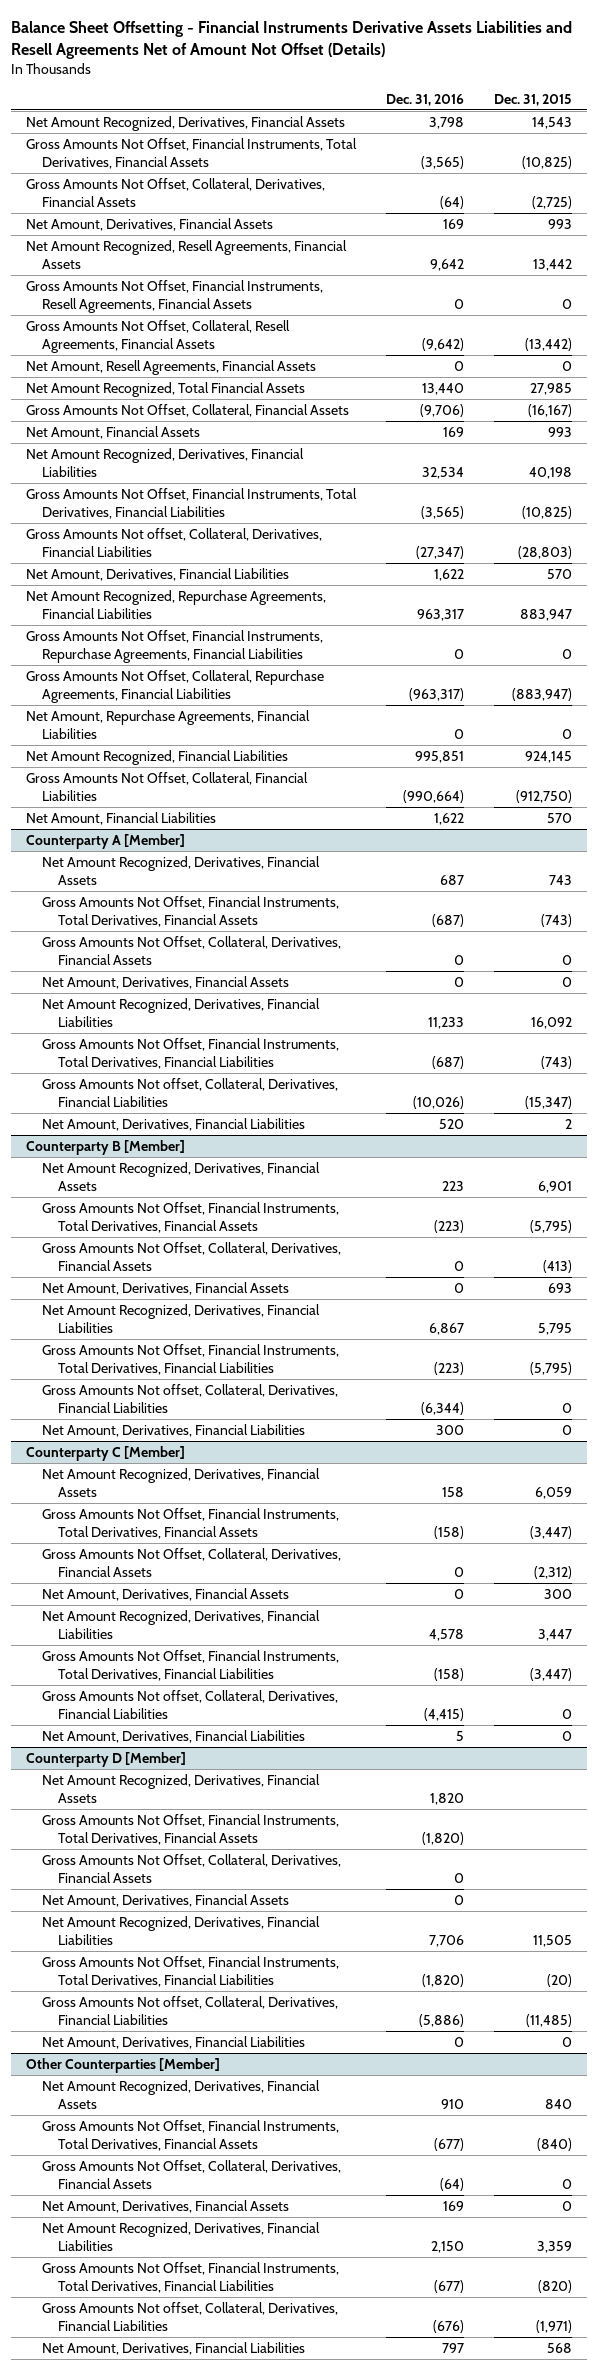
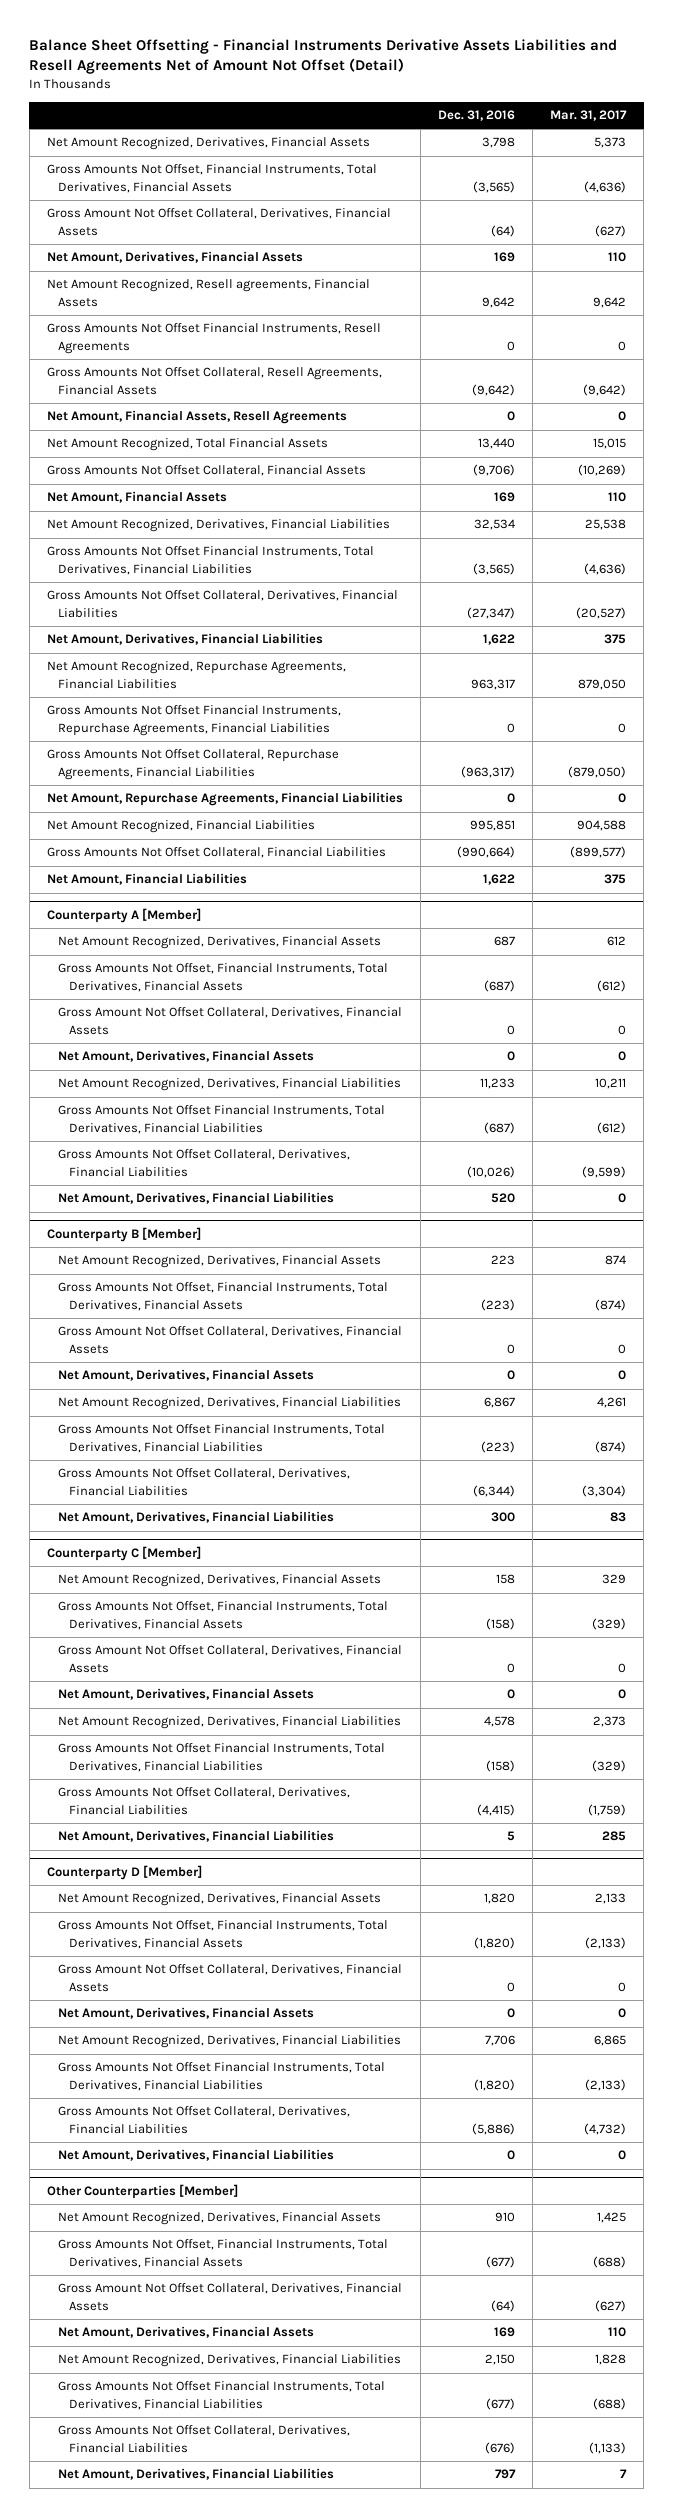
- Balance Sheet Offsetting - Financial Instruments Derivative Assets Liabilities and Resell Agreements Net of Amount Not Offset (Details)
+ Balance Sheet Offsetting - Financial Instruments Derivative Assets Liabilities and Resell Agreements Net of Amount Not Offset (Detail)
- | Dec. 31, 2016 | Dec. 31, 2015
+ | Dec. 31, 2016 | Mar. 31, 2017
- Gross Amounts Not Offset, Collateral, Derivatives, Financial Assets | (64) | (2,725)
+ Gross Amount Not Offset Collateral, Derivatives, Financial Assets | (64) | (627)
- Net Amount Recognized, Resell Agreements, Financial Assets | 9,642 | 13,442
- Gross Amounts Not Offset, Financial Instruments, Resell Agreements, Financial Assets | 0 | 0
- Gross Amounts Not Offset, Collateral, Resell Agreements, Financial Assets | (9,642) | (13,442)
- Net Amount, Resell Agreements, Financial Assets | 0 | 0
+ Net Amount Recognized, Resell agreements, Financial Assets | 9,642 | 9,642
+ Gross Amounts Not Offset Financial Instruments, Resell Agreements | 0 | 0
+ Gross Amounts Not Offset Collateral, Resell Agreements, Financial Assets | (9,642) | (9,642)
+ Net Amount, Financial Assets, Resell Agreements | 0 | 0
- Gross Amounts Not Offset, Collateral, Financial Assets | (9,706) | (16,167)
+ Gross Amounts Not Offset Collateral, Financial Assets | (9,706) | (10,269)
- Gross Amounts Not Offset, Financial Instruments, Total Derivatives, Financial Liabilities | (3,565) | (10,825)
- Gross Amounts Not offset, Collateral, Derivatives, Financial Liabilities | (27,347) | (28,803)
+ Gross Amounts Not Offset Financial Instruments, Total Derivatives, Financial Liabilities | (3,565) | (4,636)
+ Gross Amounts Not Offset Collateral, Derivatives, Financial Liabilities | (27,347) | (20,527)
- Gross Amounts Not Offset, Financial Instruments, Repurchase Agreements, Financial Liabilities | 0 | 0
- Gross Amounts Not Offset, Collateral, Repurchase Agreements, Financial Liabilities | (963,317) | (883,947)
+ Gross Amounts Not Offset Financial Instruments, Repurchase Agreements, Financial Liabilities | 0 | 0
+ Gross Amounts Not Offset Collateral, Repurchase Agreements, Financial Liabilities | (963,317) | (879,050)
- Gross Amounts Not Offset, Collateral, Financial Liabilities | (990,664) | (912,750)
+ Gross Amounts Not Offset Collateral, Financial Liabilities | (990,664) | (899,577)
@ Counterparty A [Member]
- Gross Amounts Not Offset, Collateral, Derivatives, Financial Assets | 0 | 0
+ Gross Amount Not Offset Collateral, Derivatives, Financial Assets | 0 | 0
- Gross Amounts Not Offset, Financial Instruments, Total Derivatives, Financial Liabilities | (687) | (743)
- Gross Amounts Not offset, Collateral, Derivatives, Financial Liabilities | (10,026) | (15,347)
+ Gross Amounts Not Offset Financial Instruments, Total Derivatives, Financial Liabilities | (687) | (612)
+ Gross Amounts Not Offset Collateral, Derivatives, Financial Liabilities | (10,026) | (9,599)
@ Counterparty B [Member]
- Gross Amounts Not Offset, Collateral, Derivatives, Financial Assets | 0 | (413)
+ Gross Amount Not Offset Collateral, Derivatives, Financial Assets | 0 | 0
- Gross Amounts Not Offset, Financial Instruments, Total Derivatives, Financial Liabilities | (223) | (5,795)
- Gross Amounts Not offset, Collateral, Derivatives, Financial Liabilities | (6,344) | 0
+ Gross Amounts Not Offset Financial Instruments, Total Derivatives, Financial Liabilities | (223) | (874)
+ Gross Amounts Not Offset Collateral, Derivatives, Financial Liabilities | (6,344) | (3,304)
@ Counterparty C [Member]
- Gross Amounts Not Offset, Collateral, Derivatives, Financial Assets | 0 | (2,312)
+ Gross Amount Not Offset Collateral, Derivatives, Financial Assets | 0 | 0
- Gross Amounts Not Offset, Financial Instruments, Total Derivatives, Financial Liabilities | (158) | (3,447)
- Gross Amounts Not offset, Collateral, Derivatives, Financial Liabilities | (4,415) | 0
+ Gross Amounts Not Offset Financial Instruments, Total Derivatives, Financial Liabilities | (158) | (329)
+ Gross Amounts Not Offset Collateral, Derivatives, Financial Liabilities | (4,415) | (1,759)
@ Counterparty D [Member]
- Gross Amounts Not Offset, Collateral, Derivatives, Financial Assets | 0 |
+ Gross Amount Not Offset Collateral, Derivatives, Financial Assets | 0 | 0
- Gross Amounts Not Offset, Financial Instruments, Total Derivatives, Financial Liabilities | (1,820) | (20)
- Gross Amounts Not offset, Collateral, Derivatives, Financial Liabilities | (5,886) | (11,485)
+ Gross Amounts Not Offset Financial Instruments, Total Derivatives, Financial Liabilities | (1,820) | (2,133)
+ Gross Amounts Not Offset Collateral, Derivatives, Financial Liabilities | (5,886) | (4,732)
@ Other Counterparties [Member]
- Gross Amounts Not Offset, Collateral, Derivatives, Financial Assets | (64) | 0
+ Gross Amount Not Offset Collateral, Derivatives, Financial Assets | (64) | (627)
- Gross Amounts Not Offset, Financial Instruments, Total Derivatives, Financial Liabilities | (677) | (820)
- Gross Amounts Not offset, Collateral, Derivatives, Financial Liabilities | (676) | (1,971)
+ Gross Amounts Not Offset Financial Instruments, Total Derivatives, Financial Liabilities | (677) | (688)
+ Gross Amounts Not Offset Collateral, Derivatives, Financial Liabilities | (676) | (1,133)

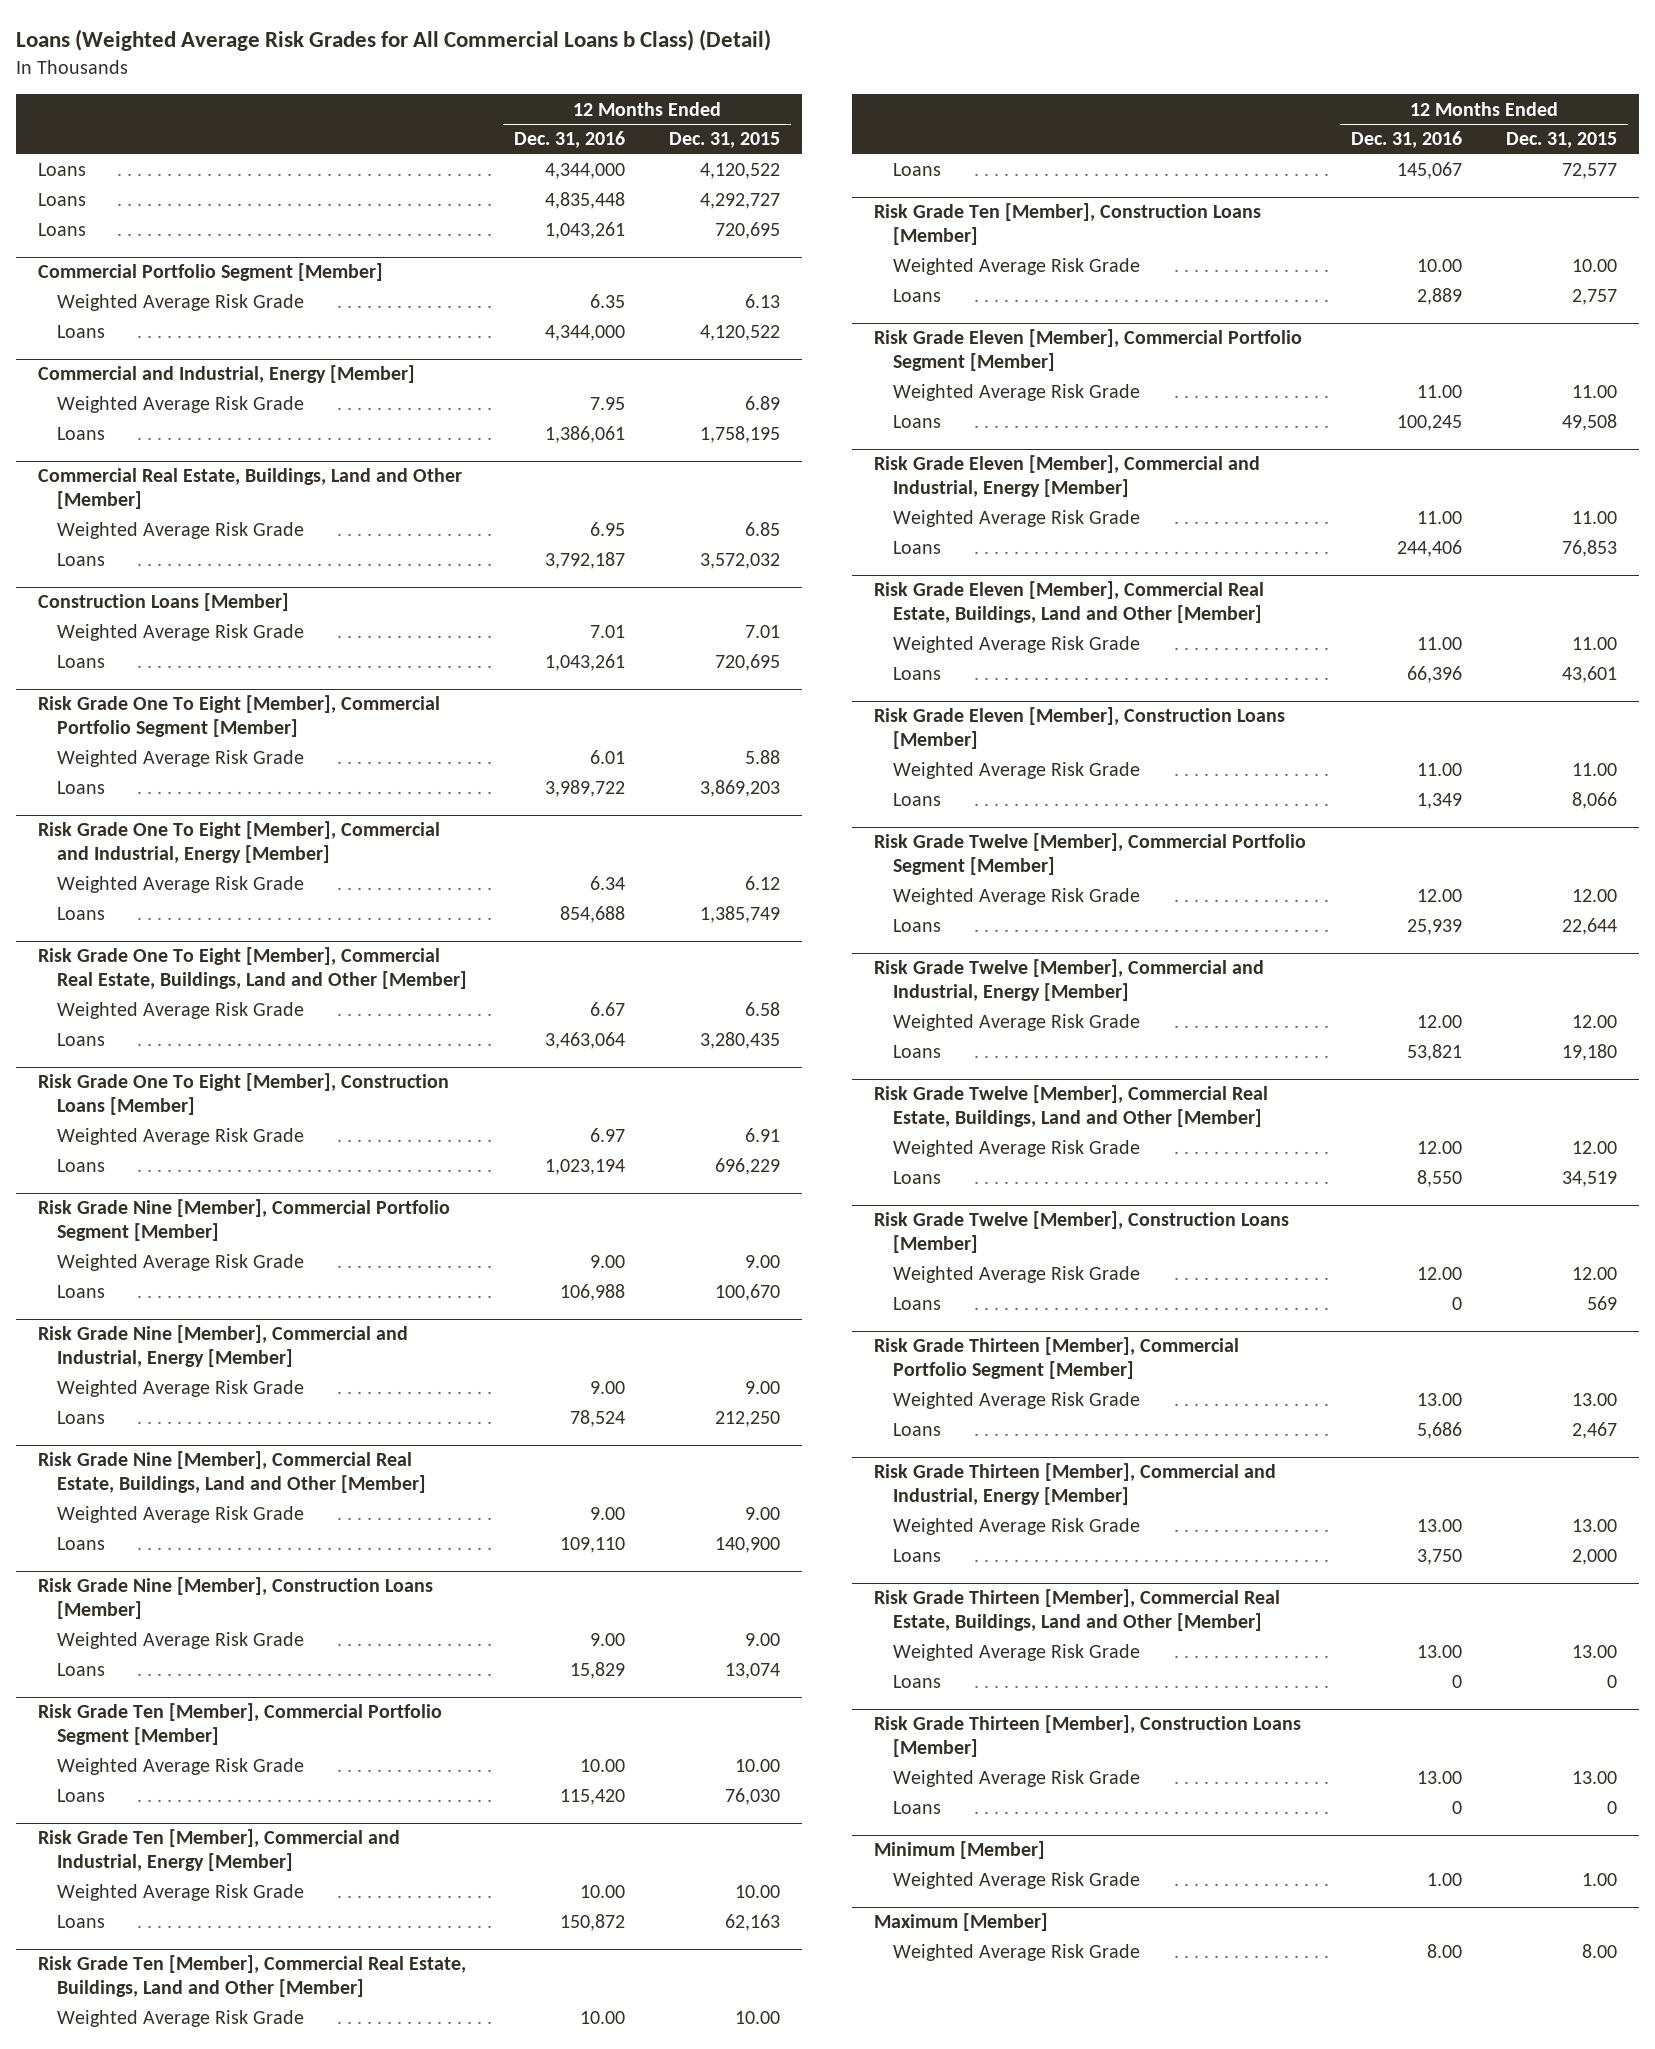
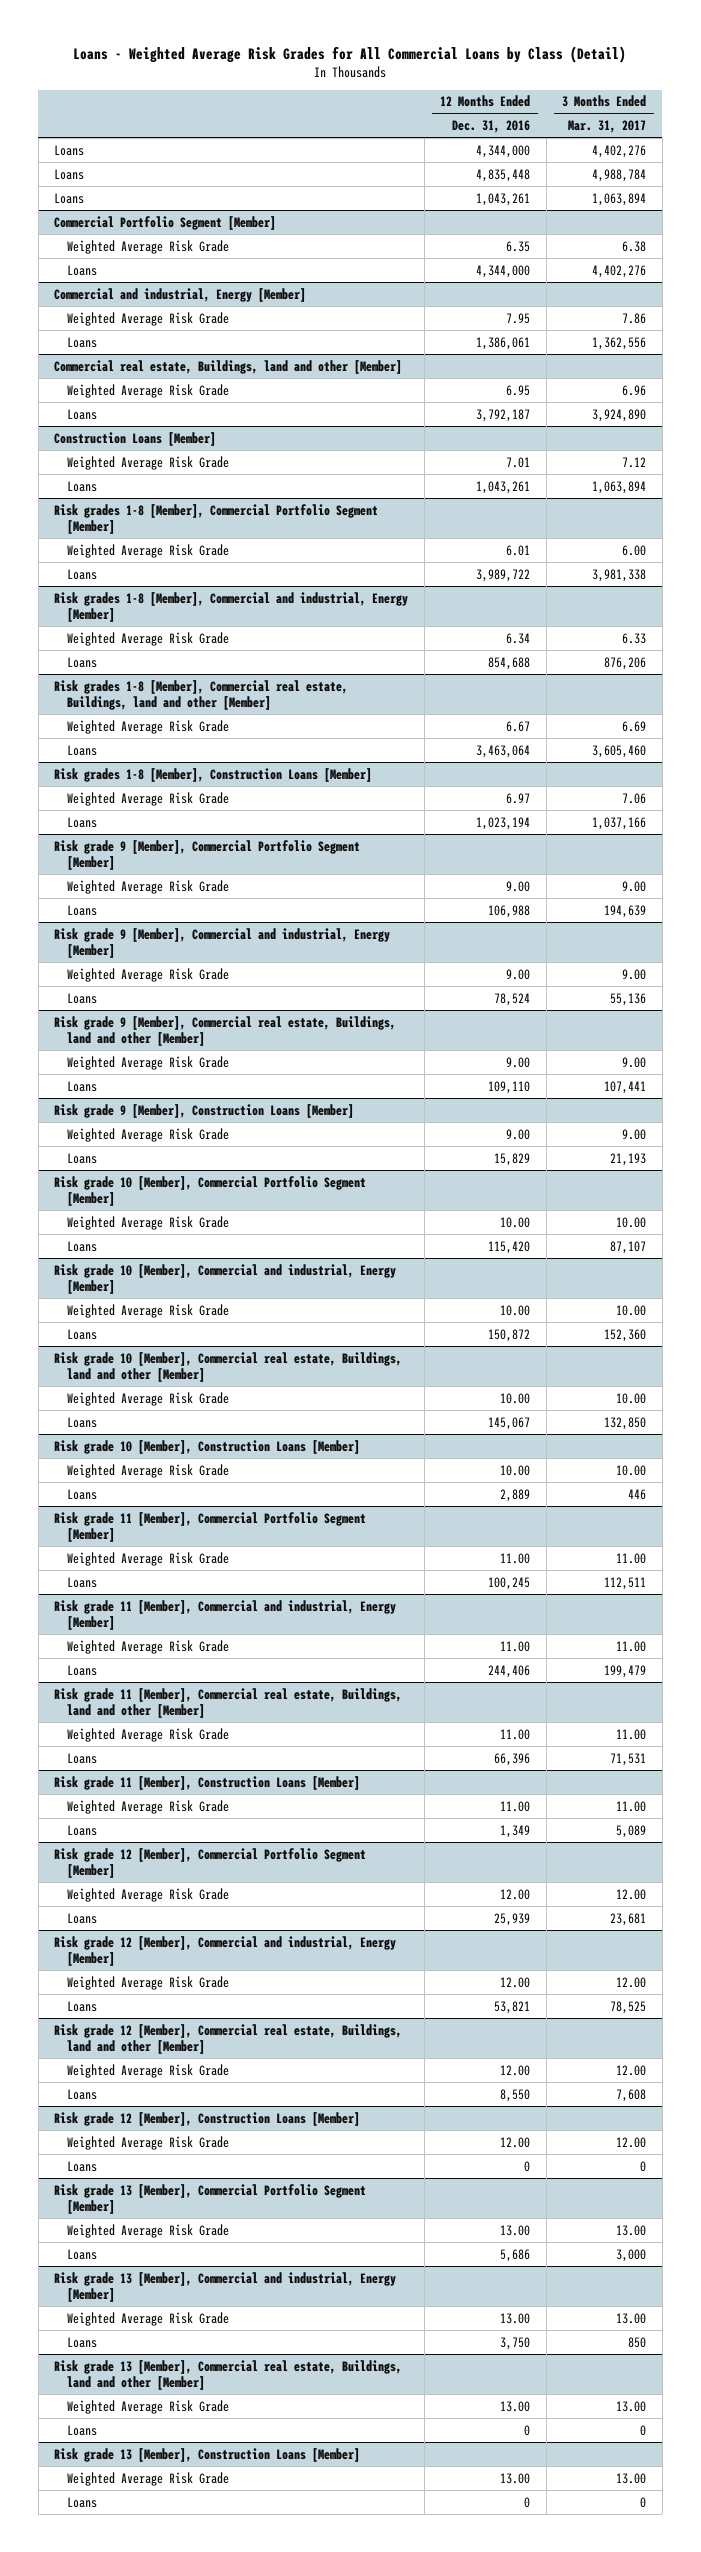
- Loans (Weighted Average Risk Grades for All Commercial Loans b Class) (Detail)
+ Loans - Weighted Average Risk Grades for All Commercial Loans by Class (Detail)
- | 12 Months Ended Dec. 31, 2016 | 12 Months Ended Dec. 31, 2015
+ | 12 Months Ended Dec. 31, 2016 | 3 Months Ended Mar. 31, 2017
- Commercial and Industrial, Energy [Member]
+ Commercial and industrial, Energy [Member]
- Commercial Real Estate, Buildings, Land and Other [Member]
+ Commercial real estate, Buildings, land and other [Member]
- Risk Grade One To Eight [Member], Commercial Portfolio Segment [Member]
+ Risk grades 1-8 [Member], Commercial Portfolio Segment [Member]
- Risk Grade One To Eight [Member], Commercial and Industrial, Energy [Member]
+ Risk grades 1-8 [Member], Commercial and industrial, Energy [Member]
- Risk Grade One To Eight [Member], Commercial Real Estate, Buildings, Land and Other [Member]
+ Risk grades 1-8 [Member], Commercial real estate, Buildings, land and other [Member]
- Risk Grade One To Eight [Member], Construction Loans [Member]
+ Risk grades 1-8 [Member], Construction Loans [Member]
- Risk Grade Nine [Member], Commercial Portfolio Segment [Member]
+ Risk grade 9 [Member], Commercial Portfolio Segment [Member]
- Risk Grade Nine [Member], Commercial and Industrial, Energy [Member]
+ Risk grade 9 [Member], Commercial and industrial, Energy [Member]
- Risk Grade Nine [Member], Commercial Real Estate, Buildings, Land and Other [Member]
+ Risk grade 9 [Member], Commercial real estate, Buildings, land and other [Member]
- Risk Grade Nine [Member], Construction Loans [Member]
+ Risk grade 9 [Member], Construction Loans [Member]
- Risk Grade Ten [Member], Commercial Portfolio Segment [Member]
+ Risk grade 10 [Member], Commercial Portfolio Segment [Member]
- Risk Grade Ten [Member], Commercial and Industrial, Energy [Member]
+ Risk grade 10 [Member], Commercial and industrial, Energy [Member]
- Risk Grade Ten [Member], Commercial Real Estate, Buildings, Land and Other [Member]
+ Risk grade 10 [Member], Commercial real estate, Buildings, land and other [Member]
- Risk Grade Ten [Member], Construction Loans [Member]
+ Risk grade 10 [Member], Construction Loans [Member]
- Risk Grade Eleven [Member], Commercial Portfolio Segment [Member]
+ Risk grade 11 [Member], Commercial Portfolio Segment [Member]
- Risk Grade Eleven [Member], Commercial and Industrial, Energy [Member]
+ Risk grade 11 [Member], Commercial and industrial, Energy [Member]
- Risk Grade Eleven [Member], Commercial Real Estate, Buildings, Land and Other [Member]
+ Risk grade 11 [Member], Commercial real estate, Buildings, land and other [Member]
- Risk Grade Eleven [Member], Construction Loans [Member]
+ Risk grade 11 [Member], Construction Loans [Member]
- Risk Grade Twelve [Member], Commercial Portfolio Segment [Member]
+ Risk grade 12 [Member], Commercial Portfolio Segment [Member]
- Risk Grade Twelve [Member], Commercial and Industrial, Energy [Member]
+ Risk grade 12 [Member], Commercial and industrial, Energy [Member]
- Risk Grade Twelve [Member], Commercial Real Estate, Buildings, Land and Other [Member]
+ Risk grade 12 [Member], Commercial real estate, Buildings, land and other [Member]
- Risk Grade Twelve [Member], Construction Loans [Member]
+ Risk grade 12 [Member], Construction Loans [Member]
- Risk Grade Thirteen [Member], Commercial Portfolio Segment [Member]
+ Risk grade 13 [Member], Commercial Portfolio Segment [Member]
- Risk Grade Thirteen [Member], Commercial and Industrial, Energy [Member]
+ Risk grade 13 [Member], Commercial and industrial, Energy [Member]
- Risk Grade Thirteen [Member], Commercial Real Estate, Buildings, Land and Other [Member]
+ Risk grade 13 [Member], Commercial real estate, Buildings, land and other [Member]
- Risk Grade Thirteen [Member], Construction Loans [Member]
+ Risk grade 13 [Member], Construction Loans [Member]
- Minimum [Member]
- Weighted Average Risk Grade | 1.00 | 1.00
- Maximum [Member]
- Weighted Average Risk Grade | 8.00 | 8.00

